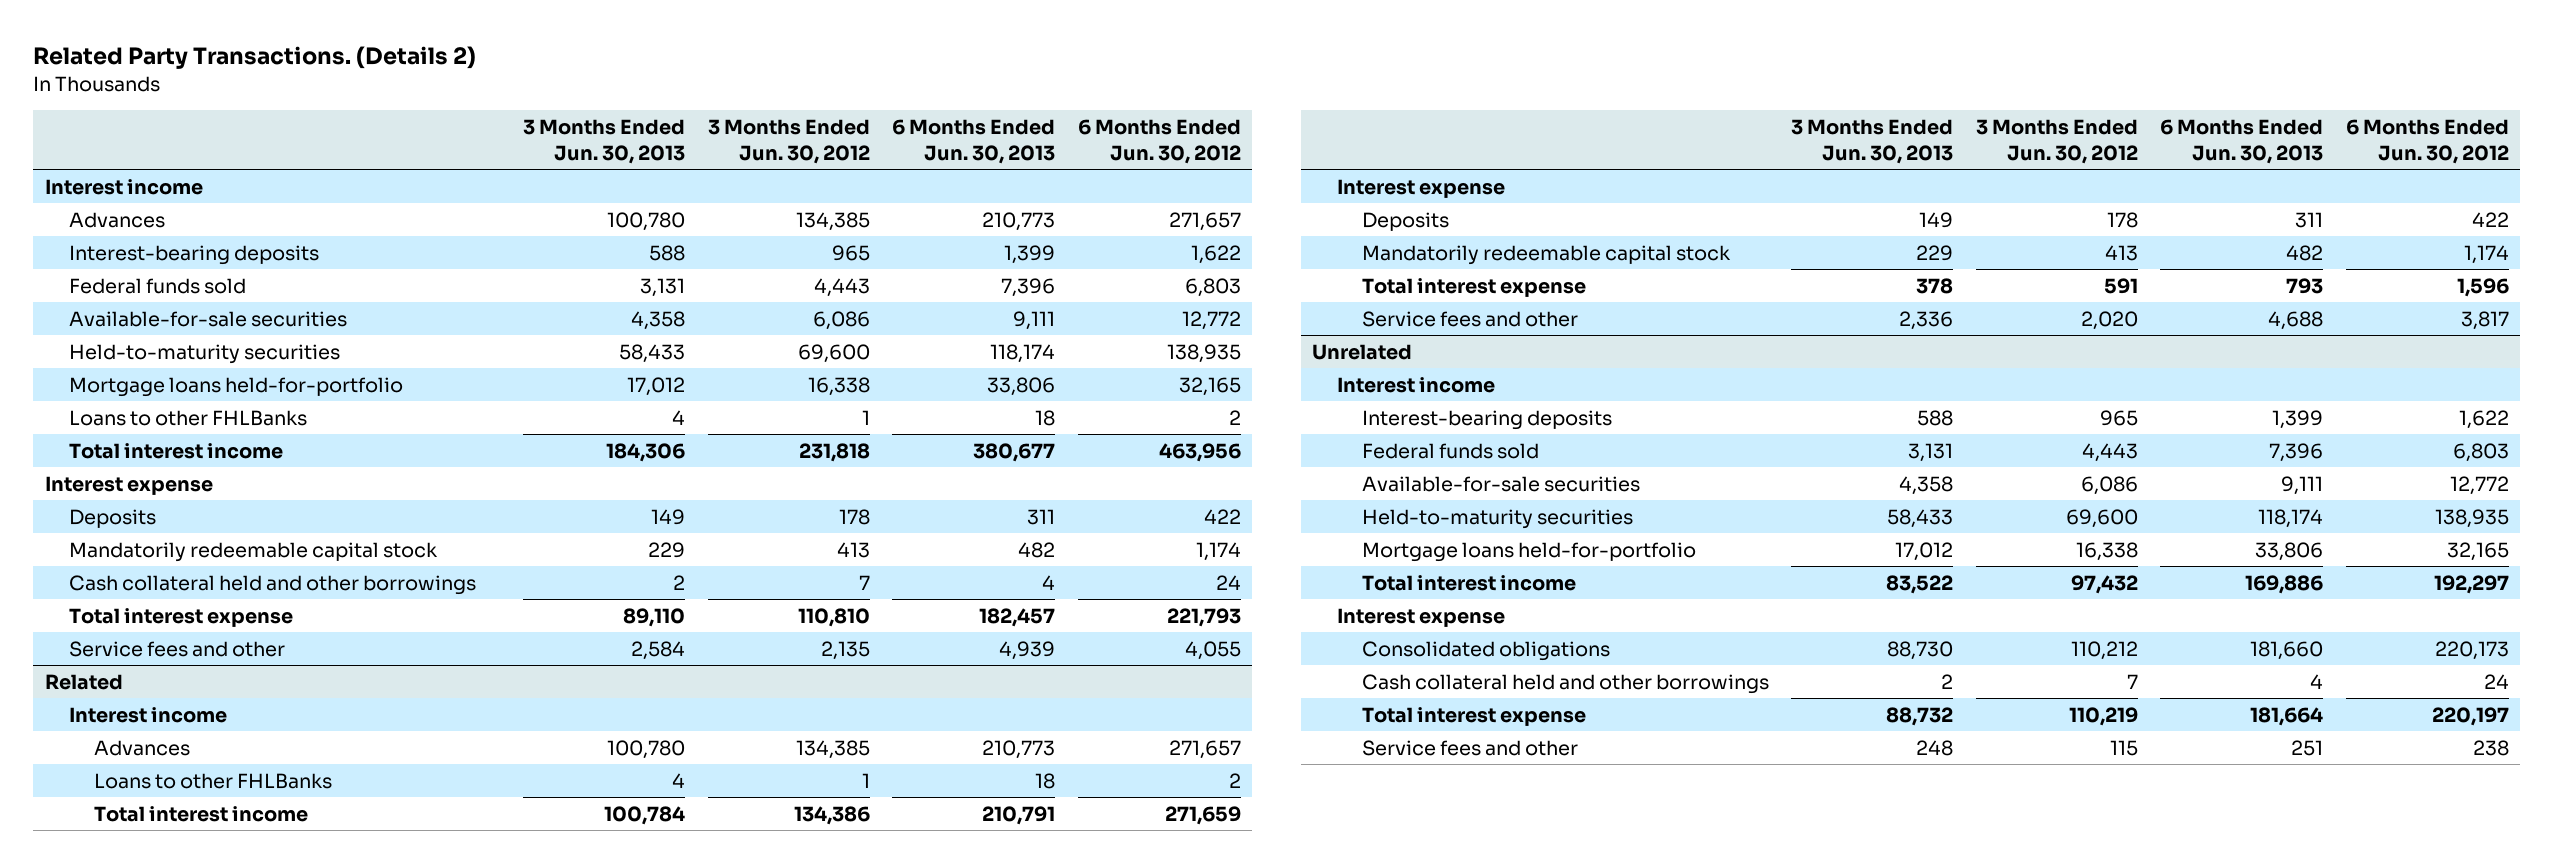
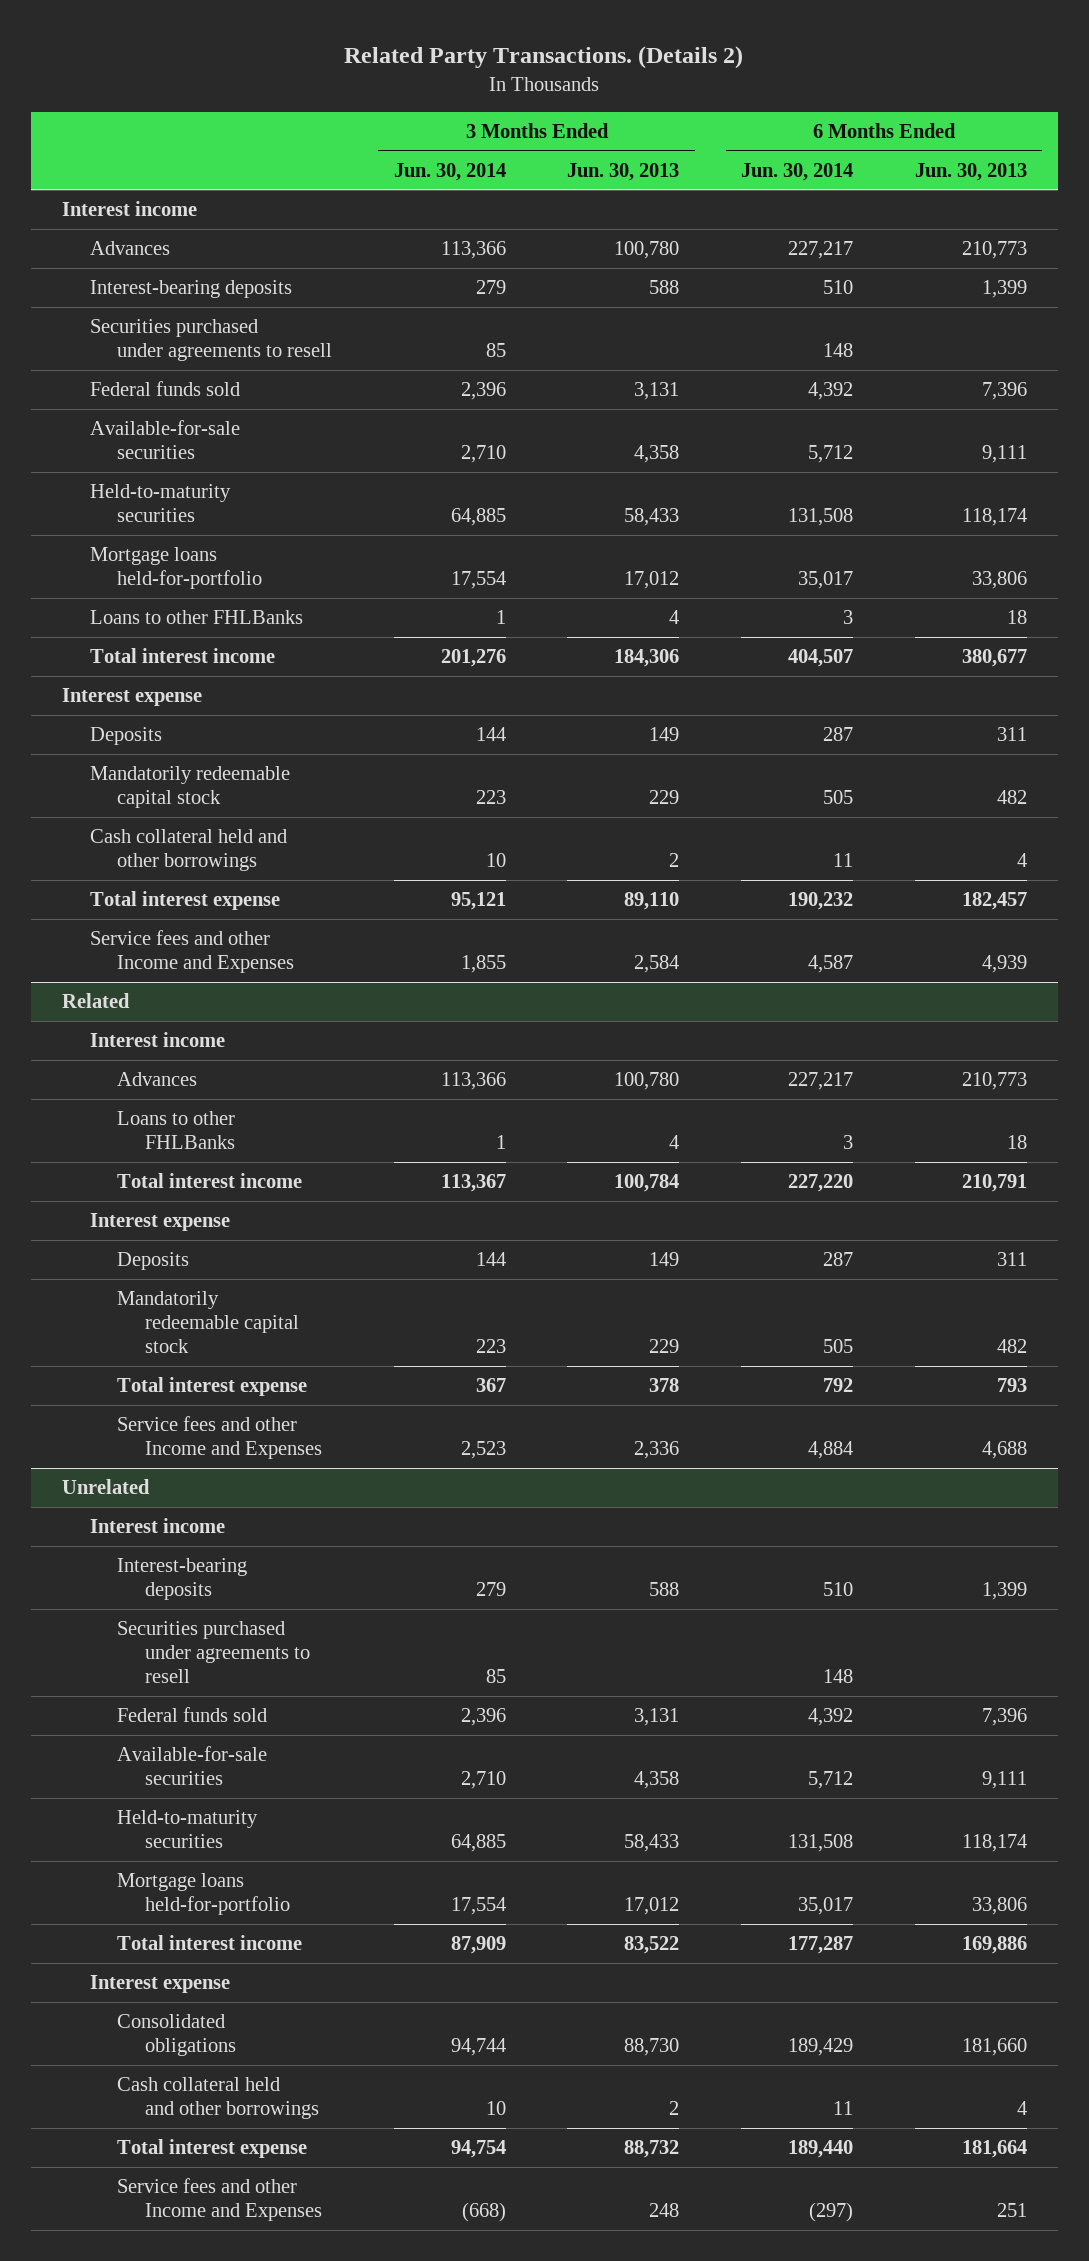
- | 3 Months Ended Jun. 30, 2013 | 3 Months Ended Jun. 30, 2012 | 6 Months Ended Jun. 30, 2013 | 6 Months Ended Jun. 30, 2012
+ | 3 Months Ended Jun. 30, 2014 | 3 Months Ended Jun. 30, 2013 | 6 Months Ended Jun. 30, 2014 | 6 Months Ended Jun. 30, 2013
+ Securities purchased under agreements to resell | 85 | | 148 |
- Service fees and other | 2,584 | 2,135 | 4,939 | 4,055
+ Service fees and other Income and Expenses | 1,855 | 2,584 | 4,587 | 4,939
@ Related
- Service fees and other | 2,336 | 2,020 | 4,688 | 3,817
+ Service fees and other Income and Expenses | 2,523 | 2,336 | 4,884 | 4,688
@ Unrelated
+ Securities purchased under agreements to resell | 85 | | 148 |
- Service fees and other | 248 | 115 | 251 | 238
+ Service fees and other Income and Expenses | (668) | 248 | (297) | 251

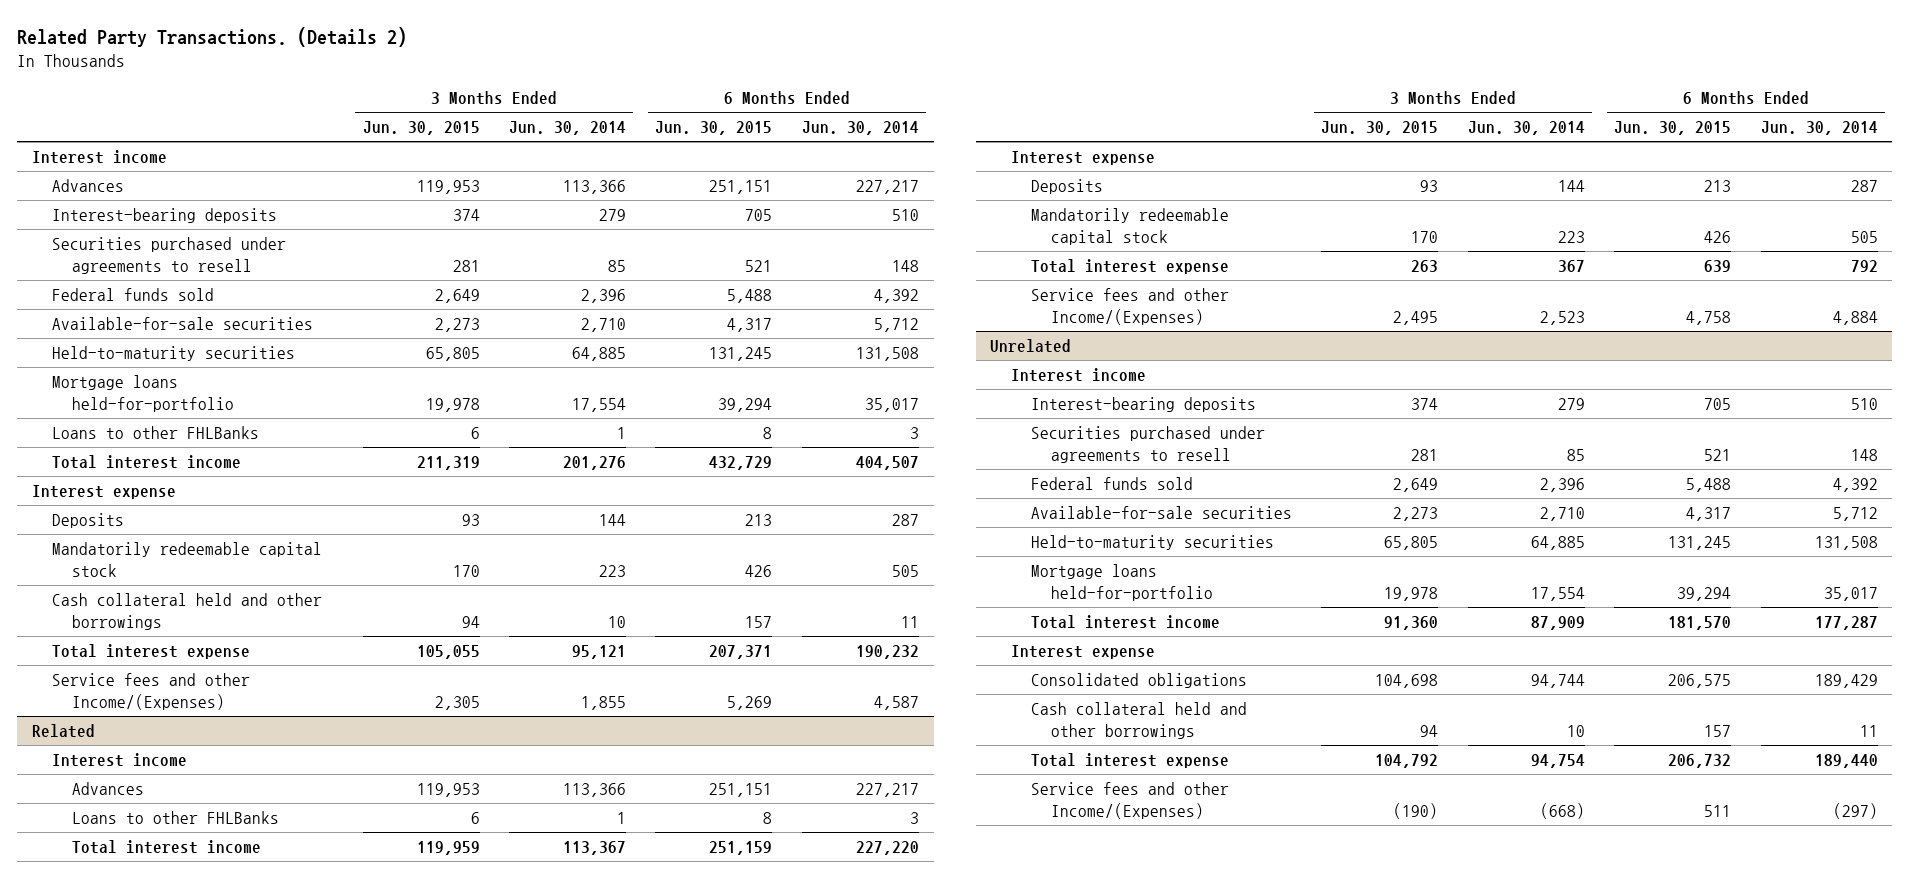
- | 3 Months Ended Jun. 30, 2014 | 3 Months Ended Jun. 30, 2013 | 6 Months Ended Jun. 30, 2014 | 6 Months Ended Jun. 30, 2013
+ | 3 Months Ended Jun. 30, 2015 | 3 Months Ended Jun. 30, 2014 | 6 Months Ended Jun. 30, 2015 | 6 Months Ended Jun. 30, 2014
- Service fees and other Income and Expenses | 1,855 | 2,584 | 4,587 | 4,939
+ Service fees and other Income/(Expenses) | 2,305 | 1,855 | 5,269 | 4,587
@ Related
- Service fees and other Income and Expenses | 2,523 | 2,336 | 4,884 | 4,688
+ Service fees and other Income/(Expenses) | 2,495 | 2,523 | 4,758 | 4,884
@ Unrelated
- Service fees and other Income and Expenses | (668) | 248 | (297) | 251
+ Service fees and other Income/(Expenses) | (190) | (668) | 511 | (297)

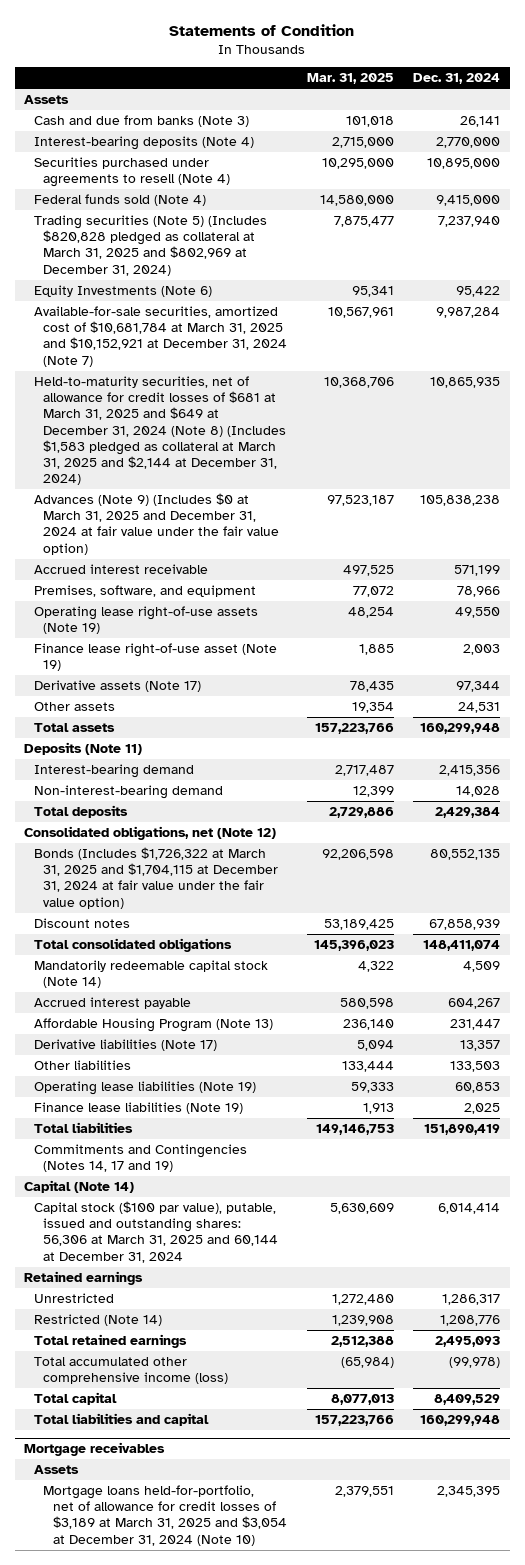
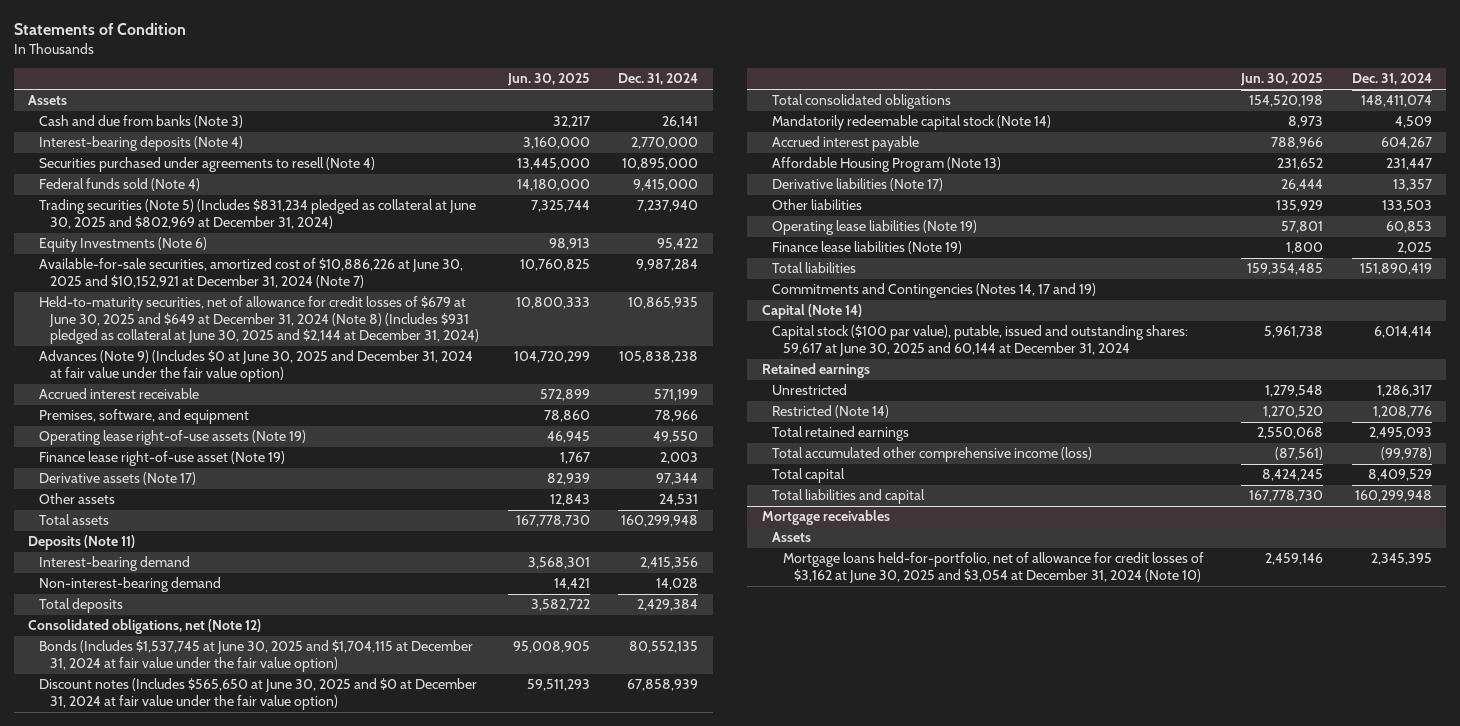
- | Mar. 31, 2025 | Dec. 31, 2024
+ | Jun. 30, 2025 | Dec. 31, 2024
- Trading securities (Note 5) (Includes $820,828 pledged as collateral at March 31, 2025 and $802,969 at December 31, 2024) | 7,875,477 | 7,237,940
+ Trading securities (Note 5) (Includes $831,234 pledged as collateral at June 30, 2025 and $802,969 at December 31, 2024) | 7,325,744 | 7,237,940
- Available-for-sale securities, amortized cost of $10,681,784 at March 31, 2025 and $10,152,921 at December 31, 2024 (Note 7) | 10,567,961 | 9,987,284
- Held-to-maturity securities, net of allowance for credit losses of $681 at March 31, 2025 and $649 at December 31, 2024 (Note 8) (Includes $1,583 pledged as collateral at March 31, 2025 and $2,144 at December 31, 2024) | 10,368,706 | 10,865,935
- Advances (Note 9) (Includes $0 at March 31, 2025 and December 31, 2024 at fair value under the fair value option) | 97,523,187 | 105,838,238
+ Available-for-sale securities, amortized cost of $10,886,226 at June 30, 2025 and $10,152,921 at December 31, 2024 (Note 7) | 10,760,825 | 9,987,284
+ Held-to-maturity securities, net of allowance for credit losses of $679 at June 30, 2025 and $649 at December 31, 2024 (Note 8) (Includes $931 pledged as collateral at June 30, 2025 and $2,144 at December 31, 2024) | 10,800,333 | 10,865,935
+ Advances (Note 9) (Includes $0 at June 30, 2025 and December 31, 2024 at fair value under the fair value option) | 104,720,299 | 105,838,238
- Bonds (Includes $1,726,322 at March 31, 2025 and $1,704,115 at December 31, 2024 at fair value under the fair value option) | 92,206,598 | 80,552,135
- Discount notes | 53,189,425 | 67,858,939
+ Bonds (Includes $1,537,745 at June 30, 2025 and $1,704,115 at December 31, 2024 at fair value under the fair value option) | 95,008,905 | 80,552,135
+ Discount notes (Includes $565,650 at June 30, 2025 and $0 at December 31, 2024 at fair value under the fair value option) | 59,511,293 | 67,858,939
- Capital stock ($100 par value), putable, issued and outstanding shares: 56,306 at March 31, 2025 and 60,144 at December 31, 2024 | 5,630,609 | 6,014,414
+ Capital stock ($100 par value), putable, issued and outstanding shares: 59,617 at June 30, 2025 and 60,144 at December 31, 2024 | 5,961,738 | 6,014,414
@ Mortgage receivables
- Mortgage loans held-for-portfolio, net of allowance for credit losses of $3,189 at March 31, 2025 and $3,054 at December 31, 2024 (Note 10) | 2,379,551 | 2,345,395
+ Mortgage loans held-for-portfolio, net of allowance for credit losses of $3,162 at June 30, 2025 and $3,054 at December 31, 2024 (Note 10) | 2,459,146 | 2,345,395

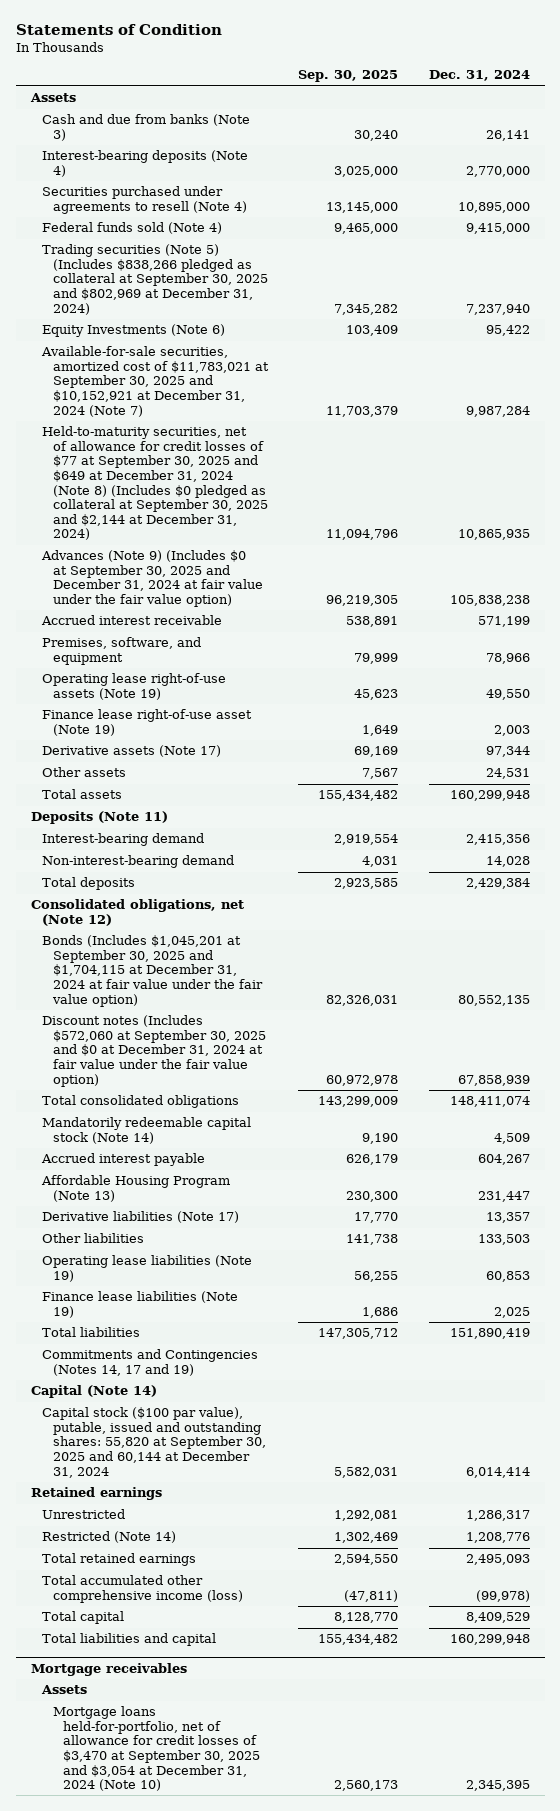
- | Jun. 30, 2025 | Dec. 31, 2024
+ | Sep. 30, 2025 | Dec. 31, 2024
- Trading securities (Note 5) (Includes $831,234 pledged as collateral at June 30, 2025 and $802,969 at December 31, 2024) | 7,325,744 | 7,237,940
+ Trading securities (Note 5) (Includes $838,266 pledged as collateral at September 30, 2025 and $802,969 at December 31, 2024) | 7,345,282 | 7,237,940
- Available-for-sale securities, amortized cost of $10,886,226 at June 30, 2025 and $10,152,921 at December 31, 2024 (Note 7) | 10,760,825 | 9,987,284
- Held-to-maturity securities, net of allowance for credit losses of $679 at June 30, 2025 and $649 at December 31, 2024 (Note 8) (Includes $931 pledged as collateral at June 30, 2025 and $2,144 at December 31, 2024) | 10,800,333 | 10,865,935
- Advances (Note 9) (Includes $0 at June 30, 2025 and December 31, 2024 at fair value under the fair value option) | 104,720,299 | 105,838,238
+ Available-for-sale securities, amortized cost of $11,783,021 at September 30, 2025 and $10,152,921 at December 31, 2024 (Note 7) | 11,703,379 | 9,987,284
+ Held-to-maturity securities, net of allowance for credit losses of $77 at September 30, 2025 and $649 at December 31, 2024 (Note 8) (Includes $0 pledged as collateral at September 30, 2025 and $2,144 at December 31, 2024) | 11,094,796 | 10,865,935
+ Advances (Note 9) (Includes $0 at September 30, 2025 and December 31, 2024 at fair value under the fair value option) | 96,219,305 | 105,838,238
- Bonds (Includes $1,537,745 at June 30, 2025 and $1,704,115 at December 31, 2024 at fair value under the fair value option) | 95,008,905 | 80,552,135
- Discount notes (Includes $565,650 at June 30, 2025 and $0 at December 31, 2024 at fair value under the fair value option) | 59,511,293 | 67,858,939
+ Bonds (Includes $1,045,201 at September 30, 2025 and $1,704,115 at December 31, 2024 at fair value under the fair value option) | 82,326,031 | 80,552,135
+ Discount notes (Includes $572,060 at September 30, 2025 and $0 at December 31, 2024 at fair value under the fair value option) | 60,972,978 | 67,858,939
- Capital stock ($100 par value), putable, issued and outstanding shares: 59,617 at June 30, 2025 and 60,144 at December 31, 2024 | 5,961,738 | 6,014,414
+ Capital stock ($100 par value), putable, issued and outstanding shares: 55,820 at September 30, 2025 and 60,144 at December 31, 2024 | 5,582,031 | 6,014,414
@ Mortgage receivables
- Mortgage loans held-for-portfolio, net of allowance for credit losses of $3,162 at June 30, 2025 and $3,054 at December 31, 2024 (Note 10) | 2,459,146 | 2,345,395
+ Mortgage loans held-for-portfolio, net of allowance for credit losses of $3,470 at September 30, 2025 and $3,054 at December 31, 2024 (Note 10) | 2,560,173 | 2,345,395

